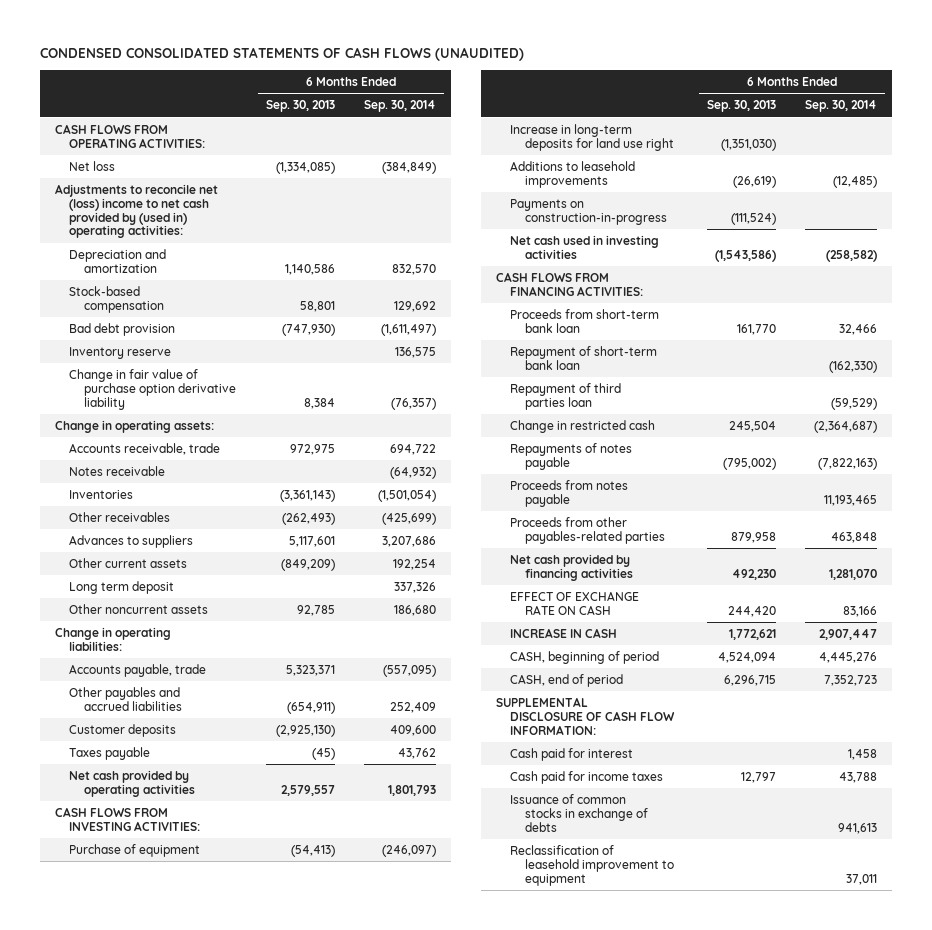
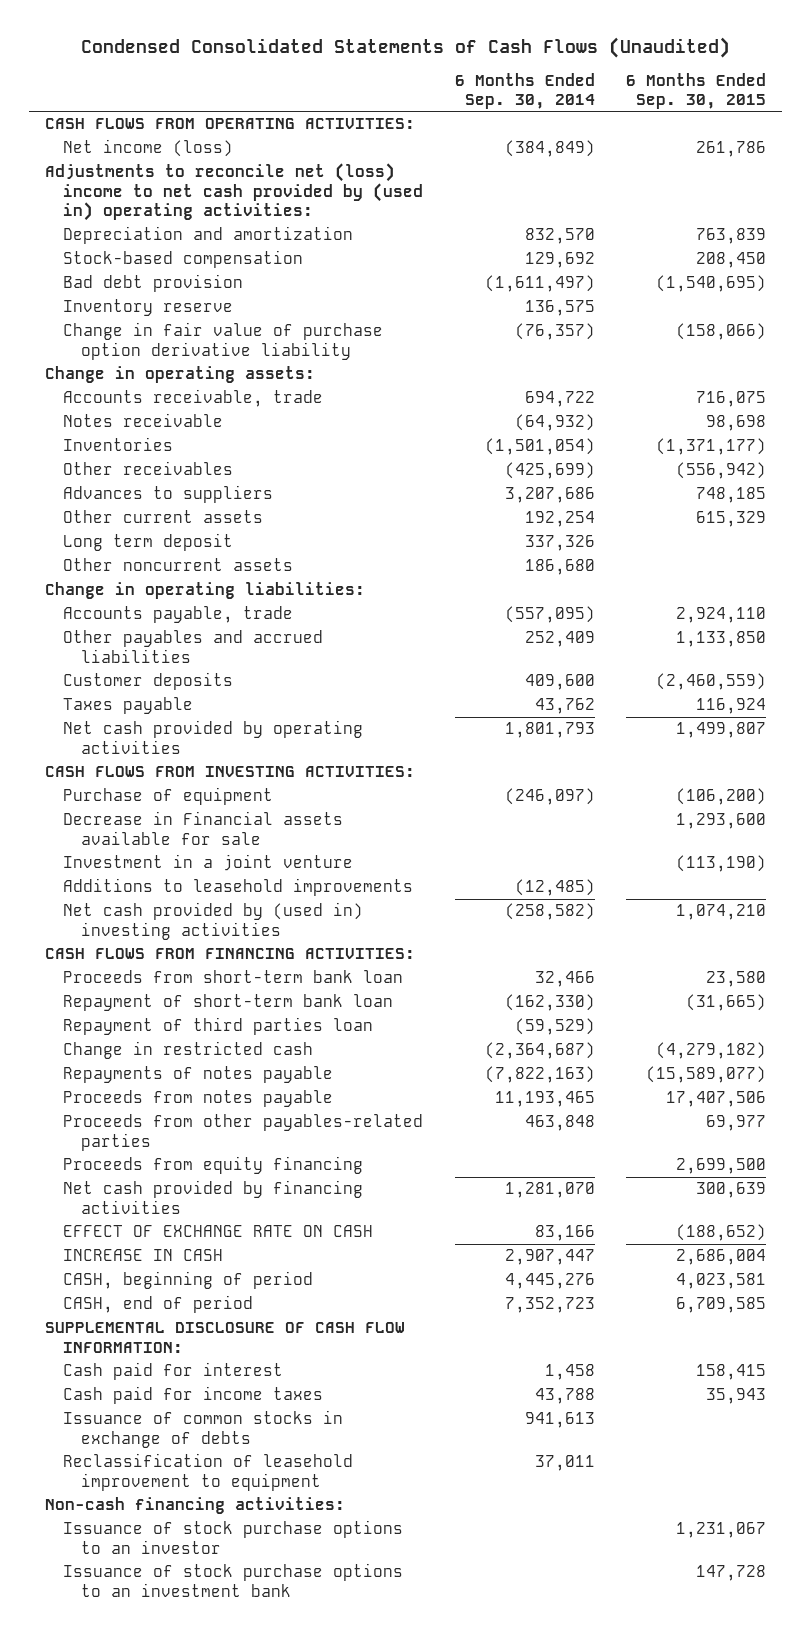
- CONDENSED CONSOLIDATED STATEMENTS OF CASH FLOWS (UNAUDITED)
+ Condensed Consolidated Statements of Cash Flows (Unaudited)
- | 6 Months Ended Sep. 30, 2013 | 6 Months Ended Sep. 30, 2014
+ | 6 Months Ended Sep. 30, 2014 | 6 Months Ended Sep. 30, 2015
- Net loss | (1,334,085) | (384,849)
+ Net income (loss) | (384,849) | 261,786
- Increase in long-term deposits for land use right | (1,351,030) |
+ Decrease in Financial assets available for sale | | 1,293,600
+ Investment in a joint venture | | (113,190)
- Payments on construction-in-progress | (111,524) |
- Net cash used in investing activities | (1,543,586) | (258,582)
+ Net cash provided by (used in) investing activities | (258,582) | 1,074,210
+ Proceeds from equity financing | | 2,699,500
+ Non-cash financing activities:
+ Issuance of stock purchase options to an investor | | 1,231,067
+ Issuance of stock purchase options to an investment bank | | 147,728

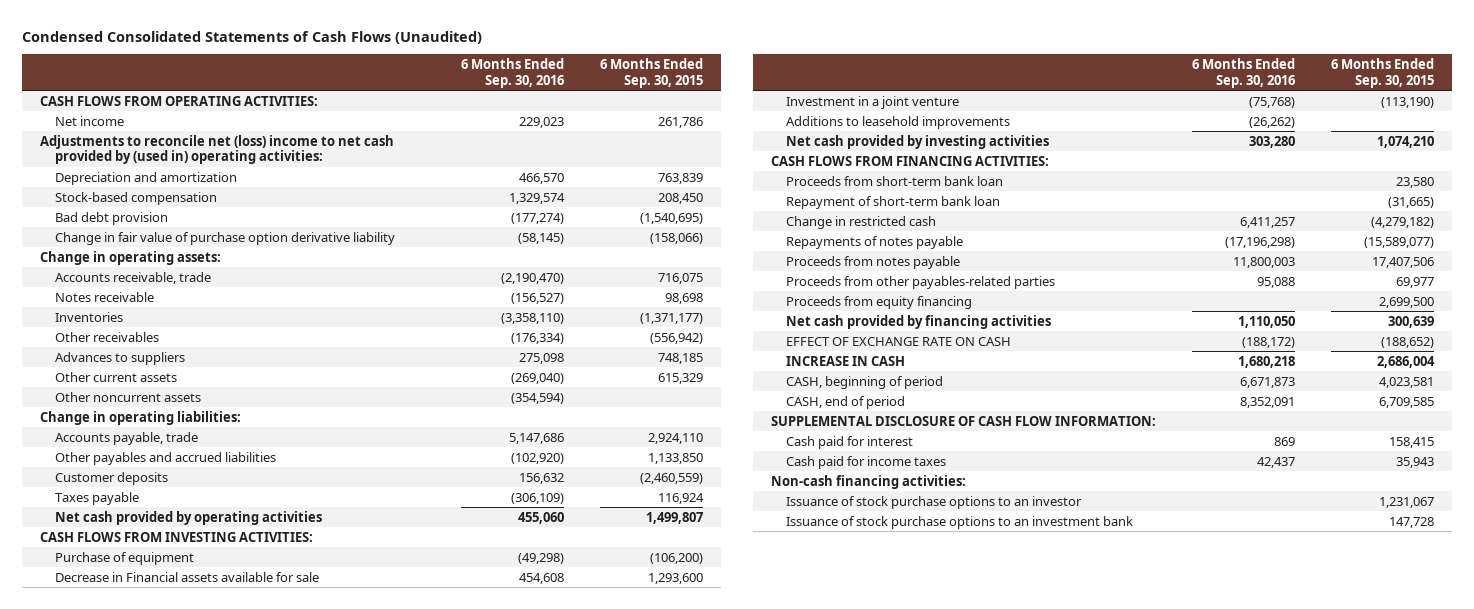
- | 6 Months Ended Sep. 30, 2014 | 6 Months Ended Sep. 30, 2015
+ | 6 Months Ended Sep. 30, 2016 | 6 Months Ended Sep. 30, 2015
- Net income (loss) | (384,849) | 261,786
+ Net income | 229,023 | 261,786
- Inventory reserve | 136,575 |
- Long term deposit | 337,326 |
- Net cash provided by (used in) investing activities | (258,582) | 1,074,210
+ Net cash provided by investing activities | 303,280 | 1,074,210
- Repayment of third parties loan | (59,529) |
- Issuance of common stocks in exchange of debts | 941,613 |
- Reclassification of leasehold improvement to equipment | 37,011 |

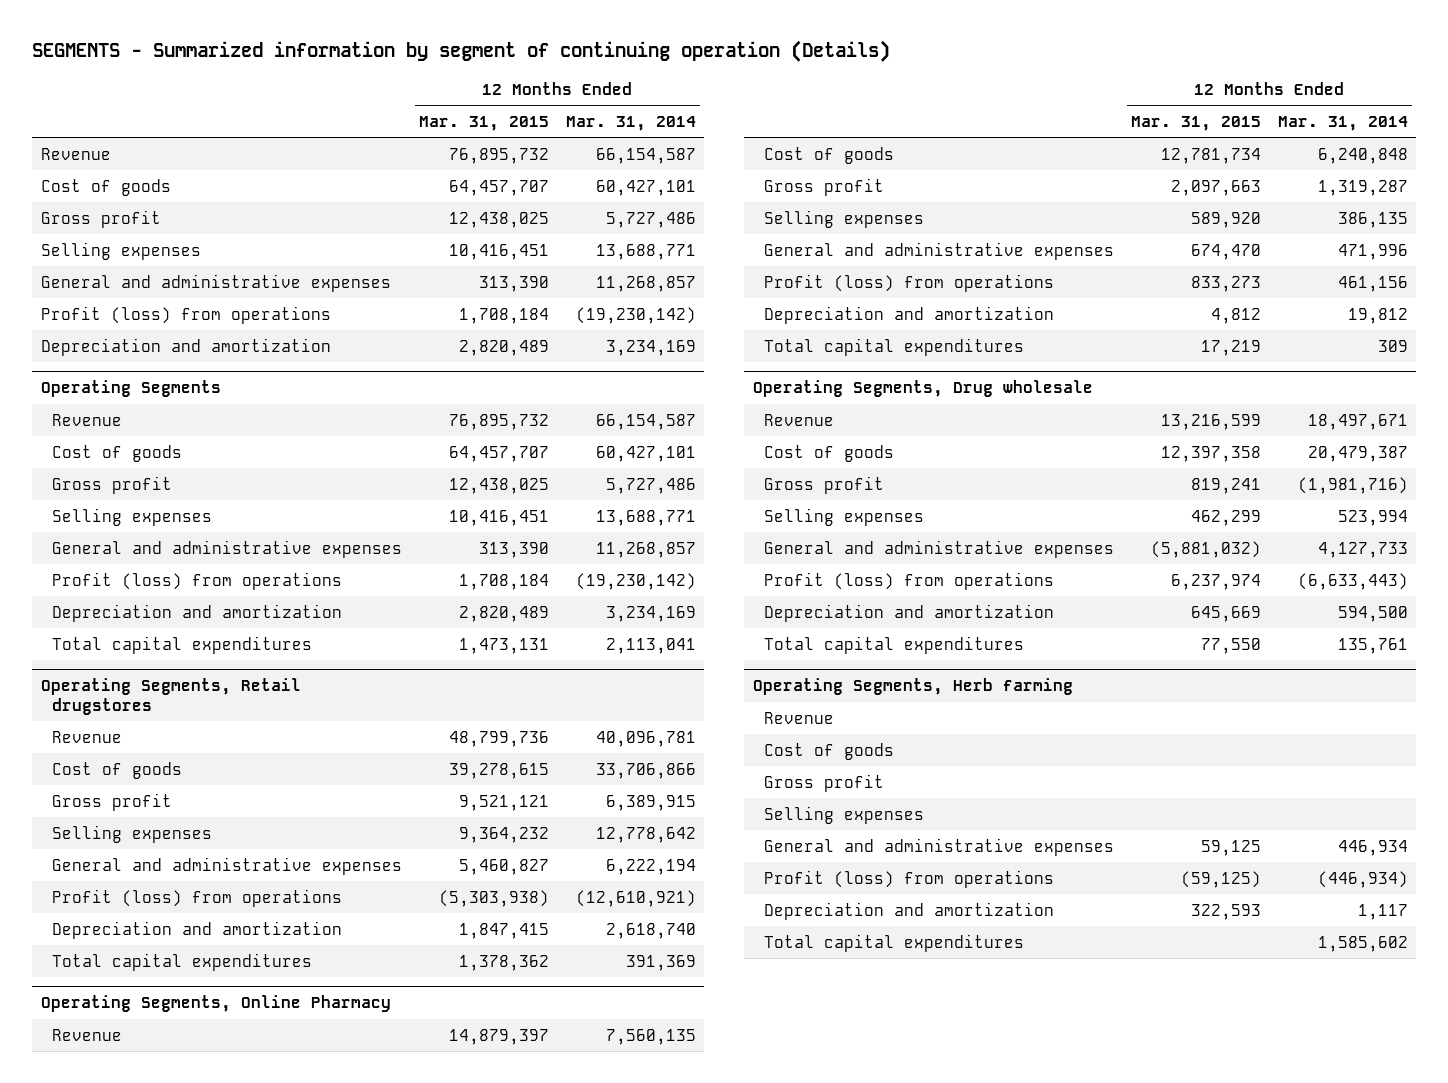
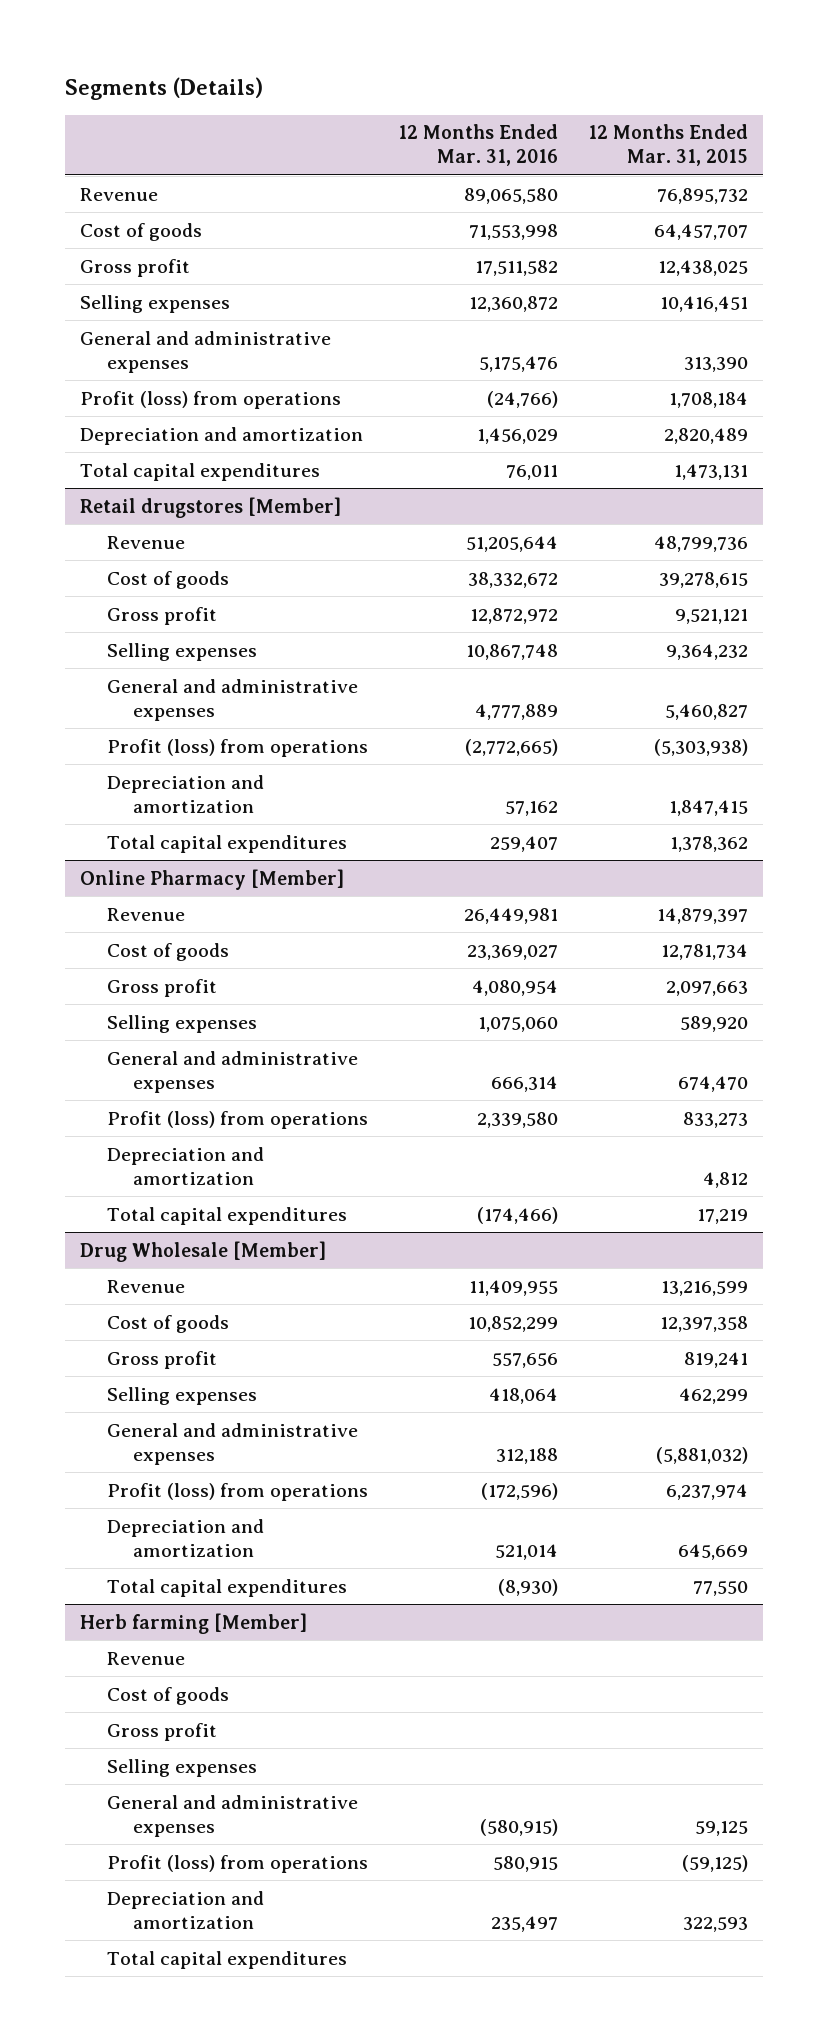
- SEGMENTS - Summarized information by segment of continuing operation (Details)
+ Segments (Details)
- | 12 Months Ended Mar. 31, 2015 | 12 Months Ended Mar. 31, 2014
+ | 12 Months Ended Mar. 31, 2016 | 12 Months Ended Mar. 31, 2015
- Operating Segments
- Revenue | 76,895,732 | 66,154,587
- Cost of goods | 64,457,707 | 60,427,101
- Gross profit | 12,438,025 | 5,727,486
- Selling expenses | 10,416,451 | 13,688,771
- General and administrative expenses | 313,390 | 11,268,857
- Profit (loss) from operations | 1,708,184 | (19,230,142)
- Depreciation and amortization | 2,820,489 | 3,234,169
- Operating Segments, Retail drugstores
+ Retail drugstores [Member]
- Operating Segments, Online Pharmacy
+ Online Pharmacy [Member]
- Operating Segments, Drug wholesale
+ Drug Wholesale [Member]
- Operating Segments, Herb farming
+ Herb farming [Member]

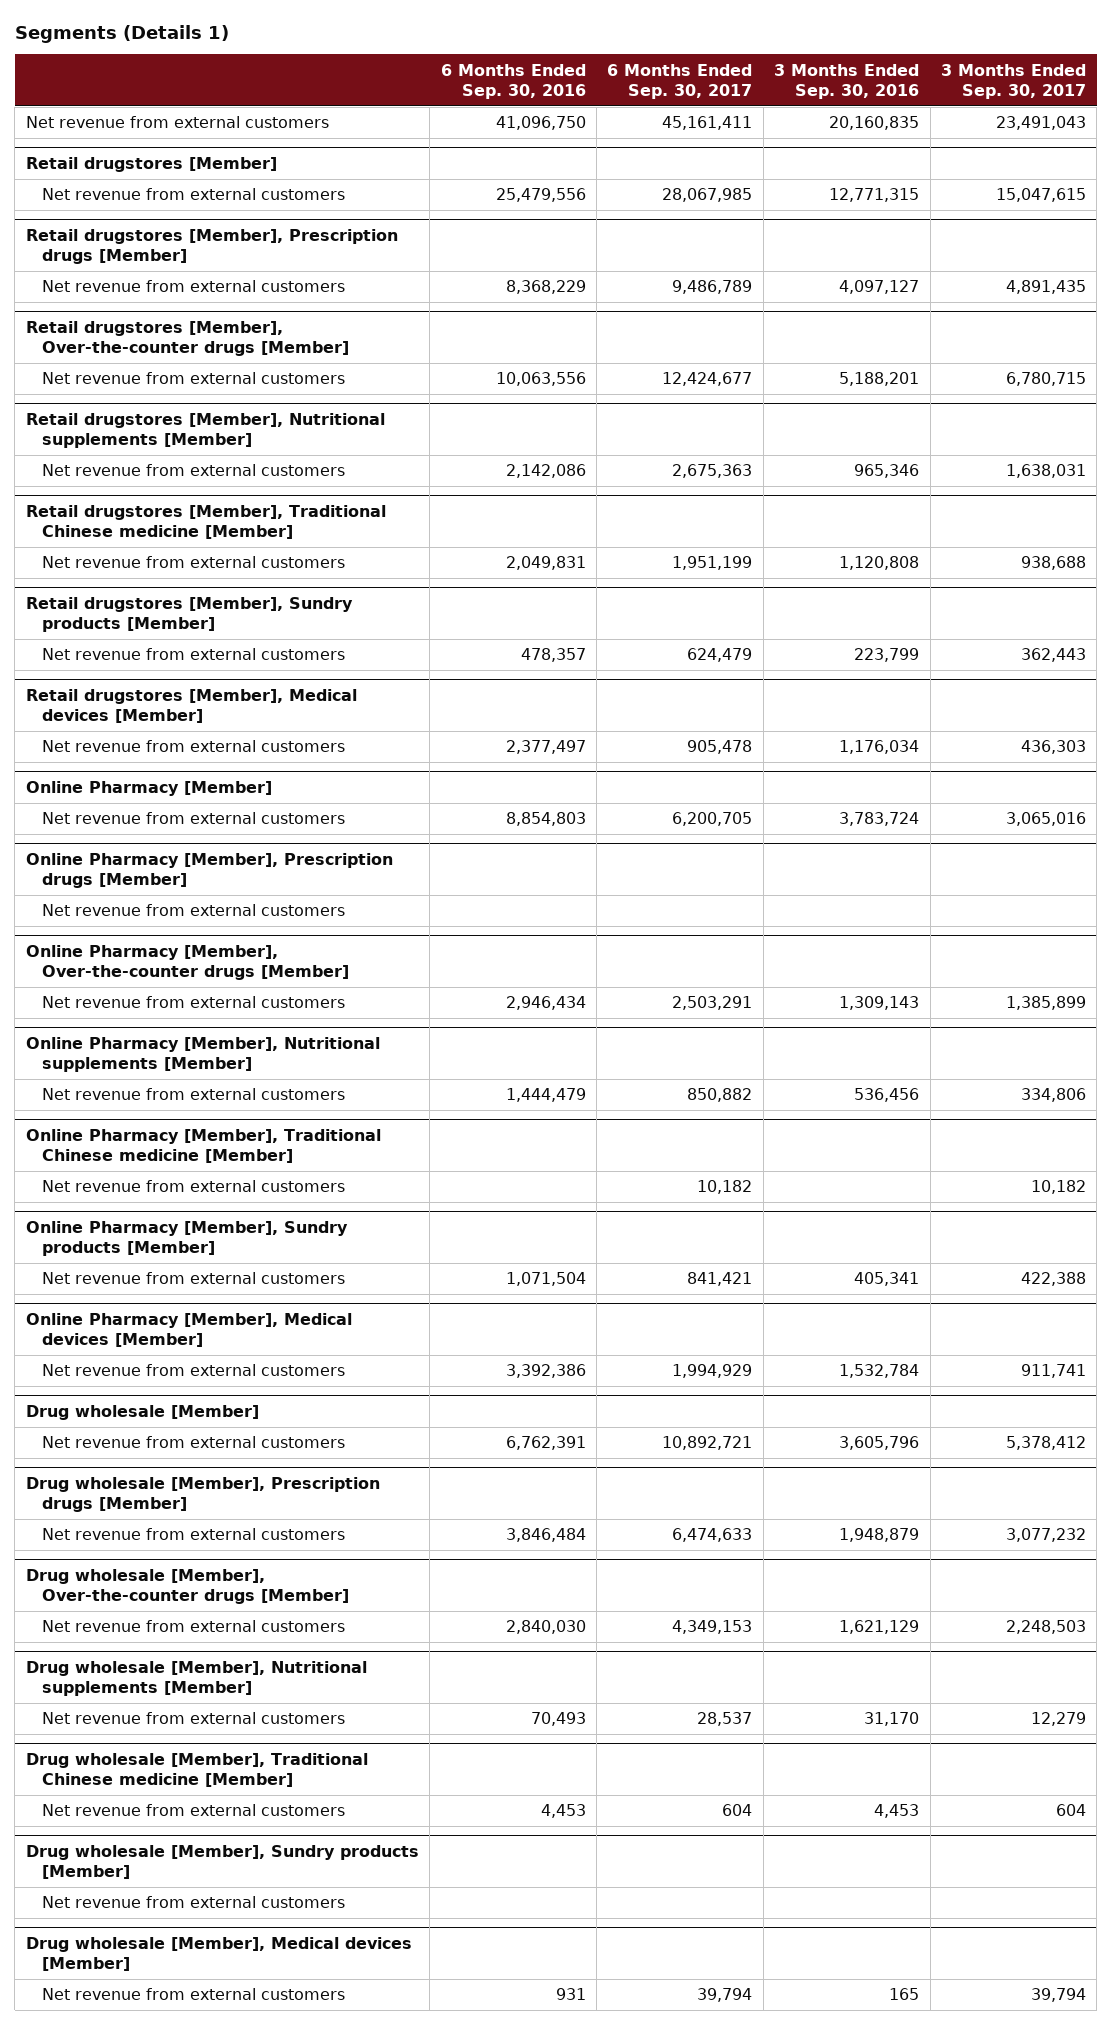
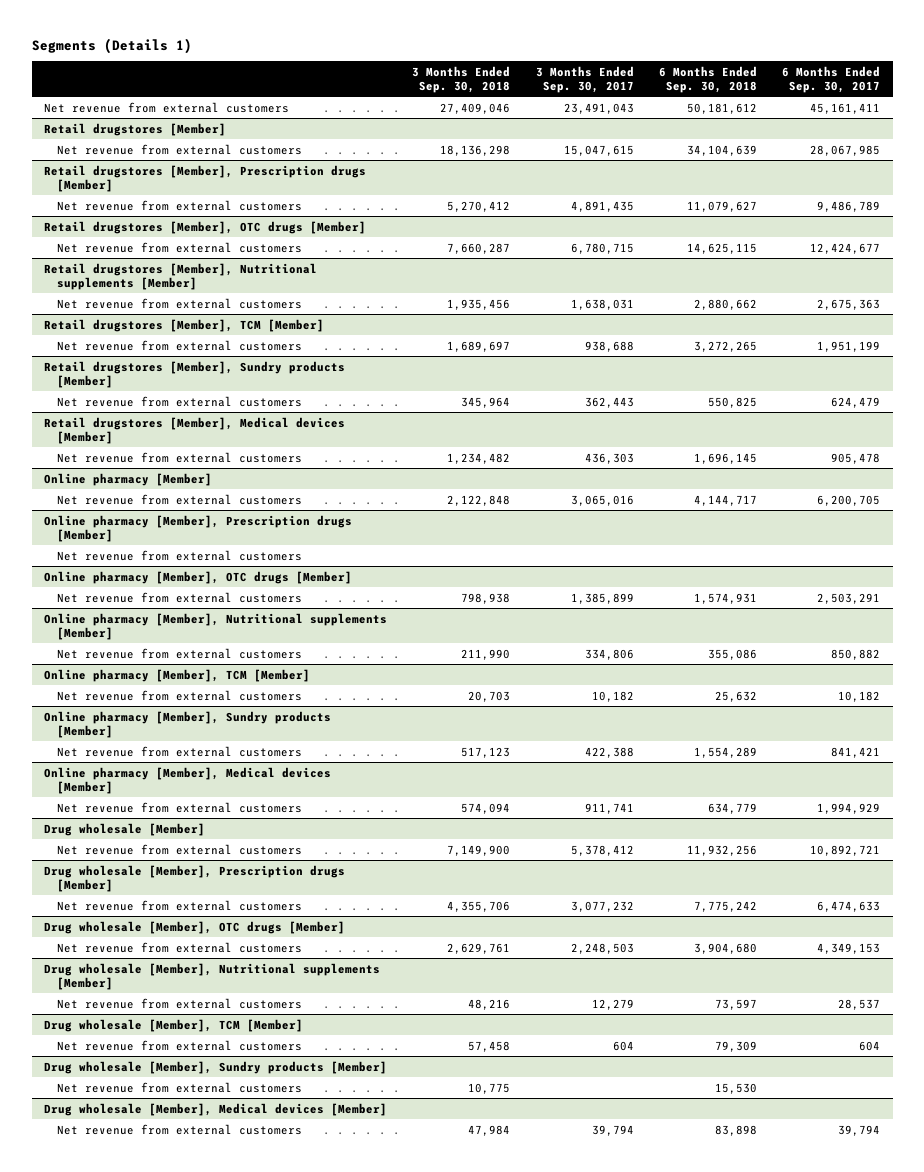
- | 6 Months Ended Sep. 30, 2016 | 6 Months Ended Sep. 30, 2017 | 3 Months Ended Sep. 30, 2016 | 3 Months Ended Sep. 30, 2017
+ | 3 Months Ended Sep. 30, 2018 | 3 Months Ended Sep. 30, 2017 | 6 Months Ended Sep. 30, 2018 | 6 Months Ended Sep. 30, 2017
- Retail drugstores [Member], Over-the-counter drugs [Member]
+ Retail drugstores [Member], OTC drugs [Member]
- Retail drugstores [Member], Traditional Chinese medicine [Member]
+ Retail drugstores [Member], TCM [Member]
- Online Pharmacy [Member]
+ Online pharmacy [Member]
- Online Pharmacy [Member], Prescription drugs [Member]
+ Online pharmacy [Member], Prescription drugs [Member]
- Online Pharmacy [Member], Over-the-counter drugs [Member]
+ Online pharmacy [Member], OTC drugs [Member]
- Online Pharmacy [Member], Nutritional supplements [Member]
+ Online pharmacy [Member], Nutritional supplements [Member]
- Online Pharmacy [Member], Traditional Chinese medicine [Member]
+ Online pharmacy [Member], TCM [Member]
- Online Pharmacy [Member], Sundry products [Member]
+ Online pharmacy [Member], Sundry products [Member]
- Online Pharmacy [Member], Medical devices [Member]
+ Online pharmacy [Member], Medical devices [Member]
- Drug wholesale [Member], Over-the-counter drugs [Member]
+ Drug wholesale [Member], OTC drugs [Member]
- Drug wholesale [Member], Traditional Chinese medicine [Member]
+ Drug wholesale [Member], TCM [Member]

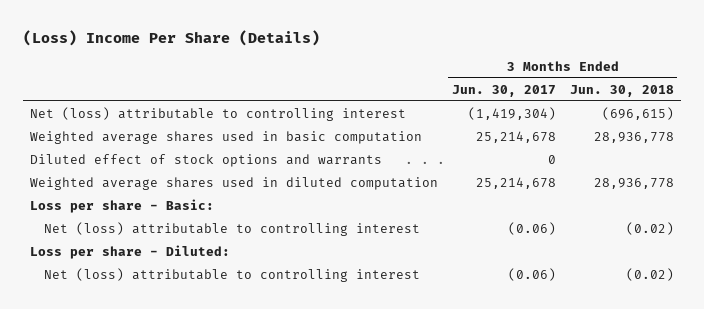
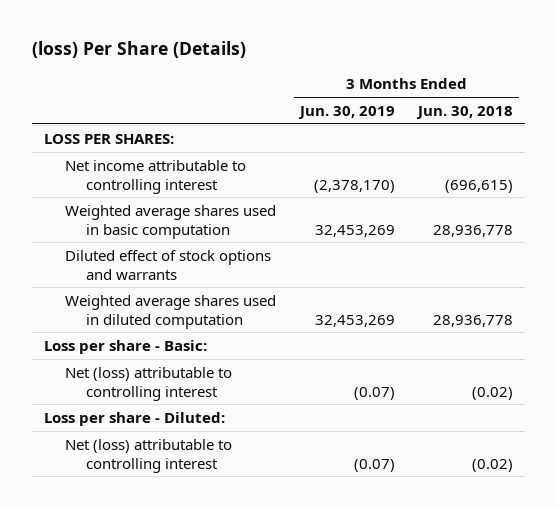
- (Loss) Income Per Share (Details)
+ (loss) Per Share (Details)
- | 3 Months Ended Jun. 30, 2017 | 3 Months Ended Jun. 30, 2018
+ | 3 Months Ended Jun. 30, 2019 | 3 Months Ended Jun. 30, 2018
- Net (loss) attributable to controlling interest | (1,419,304) | (696,615)
+ LOSS PER SHARES:
+ Net income attributable to controlling interest | (2,378,170) | (696,615)

